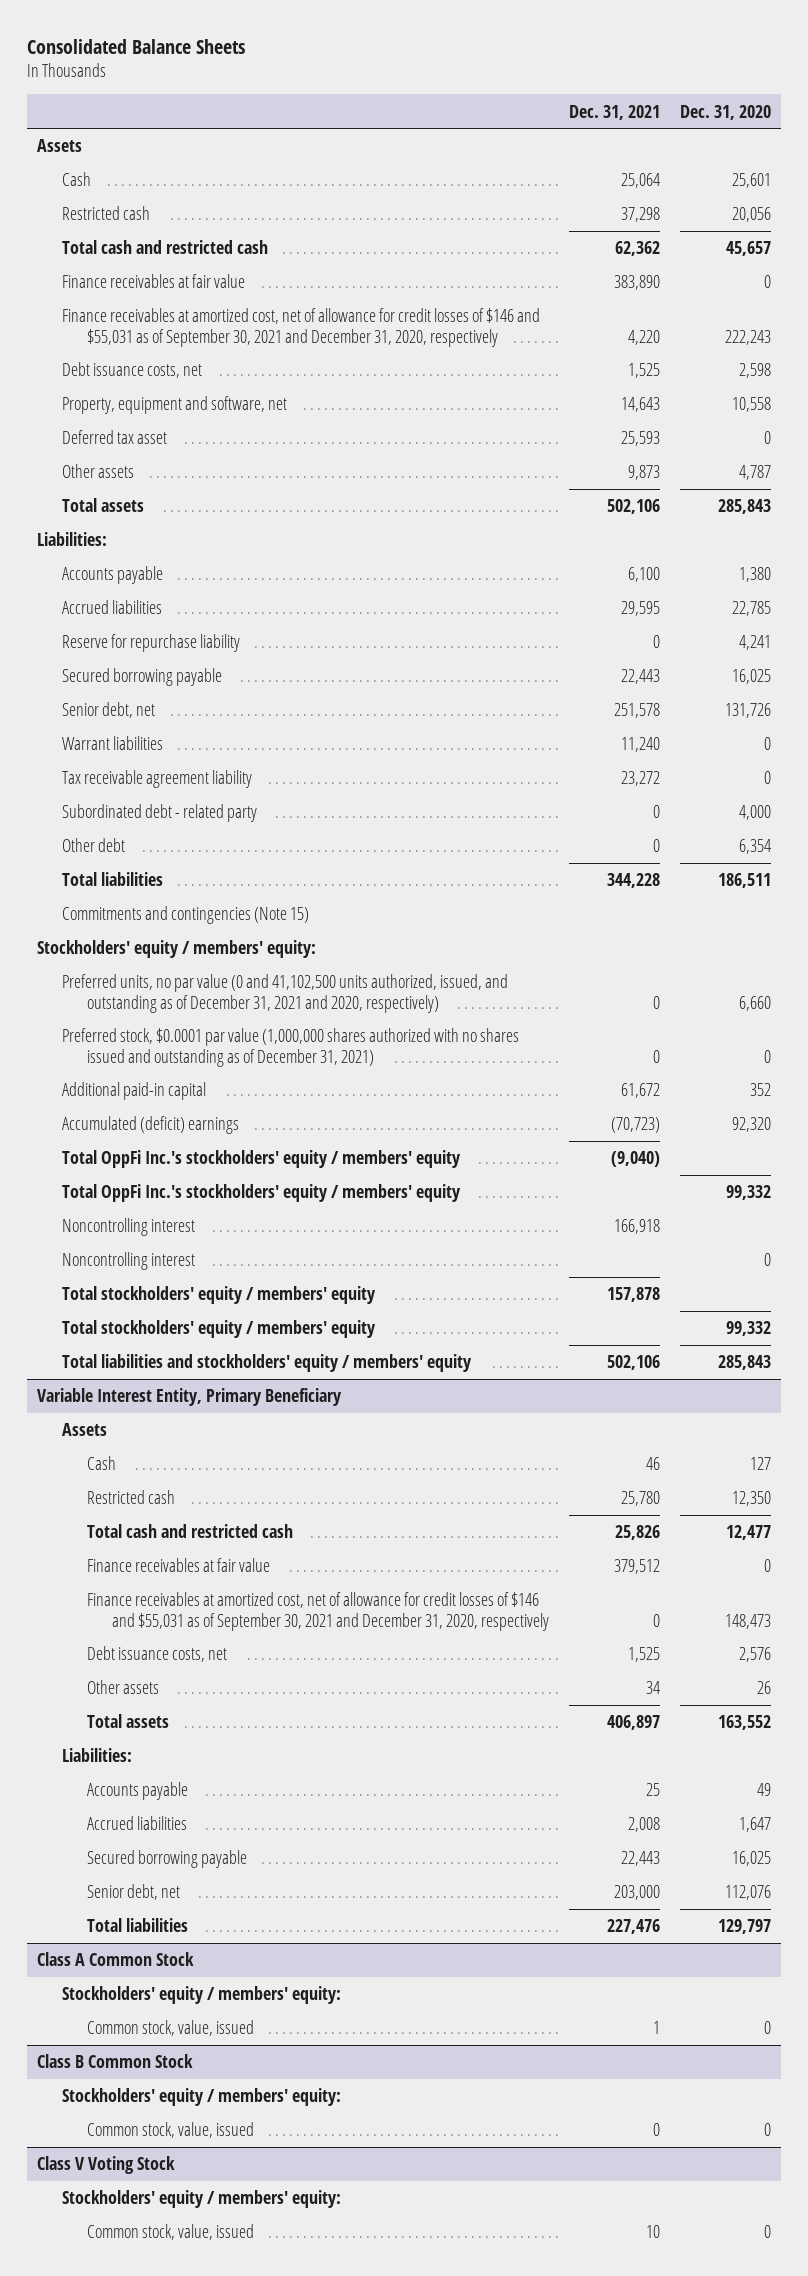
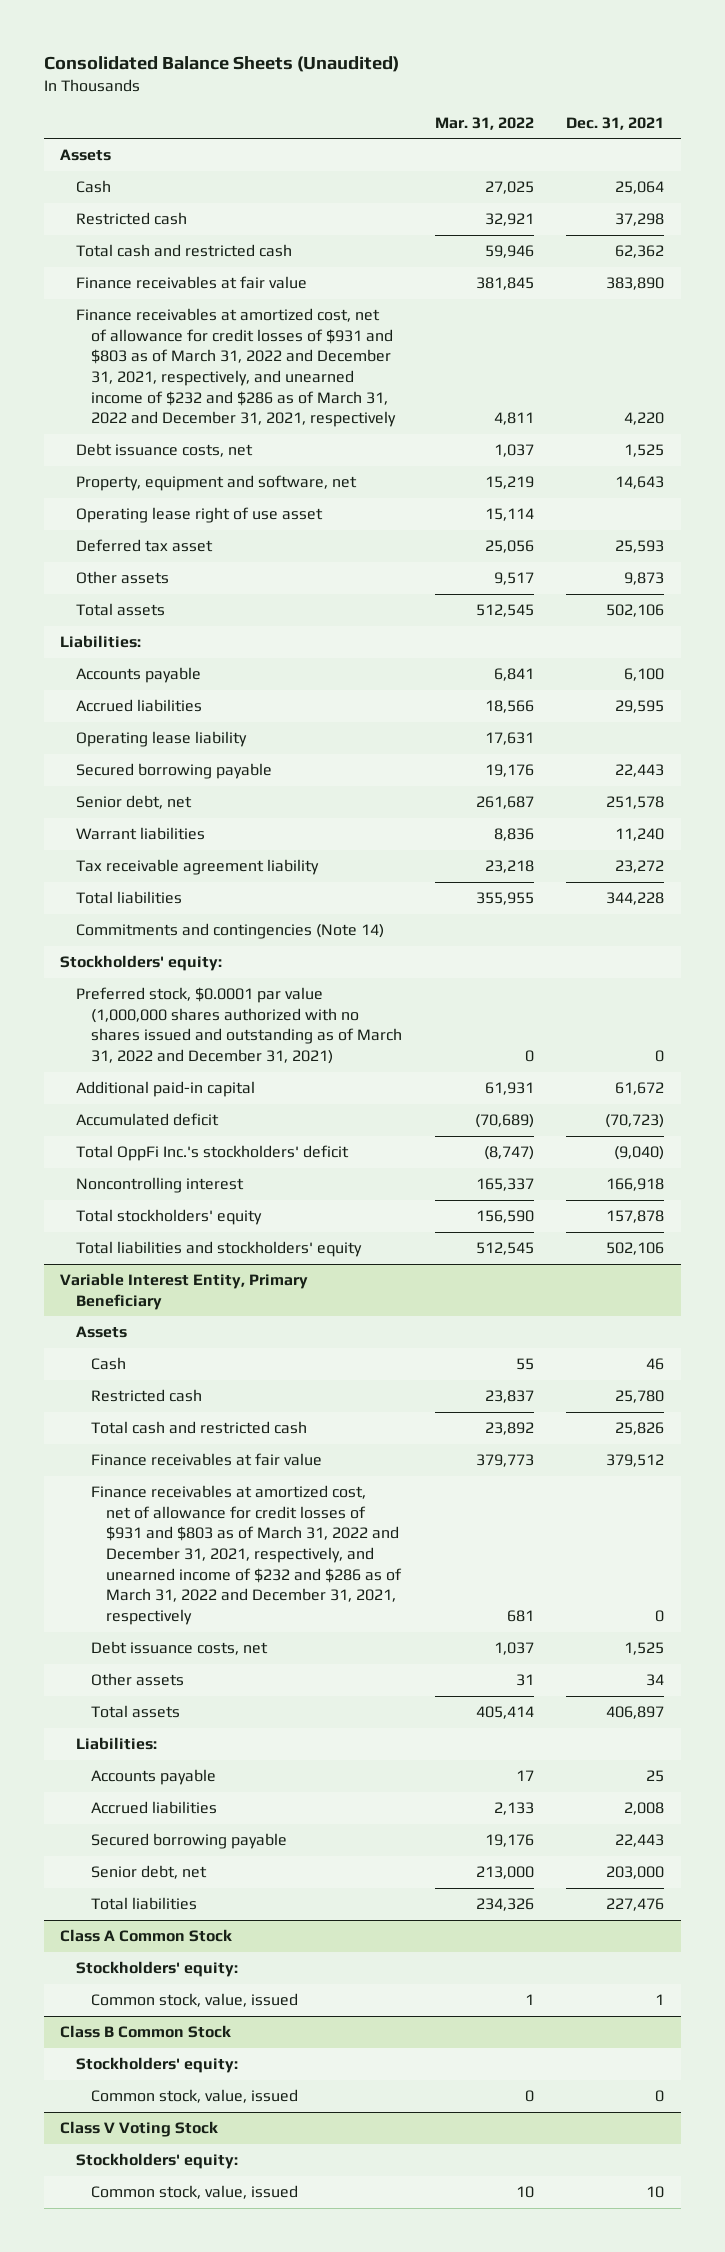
- Consolidated Balance Sheets
+ Consolidated Balance Sheets (Unaudited)
- | Dec. 31, 2021 | Dec. 31, 2020
+ | Mar. 31, 2022 | Dec. 31, 2021
- Finance receivables at amortized cost, net of allowance for credit losses of $146 and $55,031 as of September 30, 2021 and December 31, 2020, respectively | 4,220 | 222,243
+ Finance receivables at amortized cost, net of allowance for credit losses of $931 and $803 as of March 31, 2022 and December 31, 2021, respectively, and unearned income of $232 and $286 as of March 31, 2022 and December 31, 2021, respectively | 4,811 | 4,220
+ Operating lease right of use asset | 15,114 |
- Reserve for repurchase liability | 0 | 4,241
+ Operating lease liability | 17,631 |
- Subordinated debt - related party | 0 | 4,000
- Other debt | 0 | 6,354
- Commitments and contingencies (Note 15)
- Stockholders' equity / members' equity:
- Preferred units, no par value (0 and 41,102,500 units authorized, issued, and outstanding as of December 31, 2021 and 2020, respectively) | 0 | 6,660
- Preferred stock, $0.0001 par value (1,000,000 shares authorized with no shares issued and outstanding as of December 31, 2021) | 0 | 0
+ Commitments and contingencies (Note 14)
+ Stockholders' equity:
+ Preferred stock, $0.0001 par value (1,000,000 shares authorized with no shares issued and outstanding as of March 31, 2022 and December 31, 2021) | 0 | 0
- Accumulated (deficit) earnings | (70,723) | 92,320
- Total OppFi Inc.'s stockholders' equity / members' equity | (9,040) |
- Total OppFi Inc.'s stockholders' equity / members' equity | | 99,332
+ Accumulated deficit | (70,689) | (70,723)
+ Total OppFi Inc.'s stockholders' deficit | (8,747) | (9,040)
- Noncontrolling interest | | 0
- Total stockholders' equity / members' equity | 157,878 |
- Total stockholders' equity / members' equity | | 99,332
- Total liabilities and stockholders' equity / members' equity | 502,106 | 285,843
+ Total stockholders' equity | 156,590 | 157,878
+ Total liabilities and stockholders' equity | 512,545 | 502,106
@ Variable Interest Entity, Primary Beneficiary
- Finance receivables at amortized cost, net of allowance for credit losses of $146 and $55,031 as of September 30, 2021 and December 31, 2020, respectively | 0 | 148,473
+ Finance receivables at amortized cost, net of allowance for credit losses of $931 and $803 as of March 31, 2022 and December 31, 2021, respectively, and unearned income of $232 and $286 as of March 31, 2022 and December 31, 2021, respectively | 681 | 0
@ Class A Common Stock
- Stockholders' equity / members' equity:
+ Stockholders' equity:
@ Class B Common Stock
- Stockholders' equity / members' equity:
+ Stockholders' equity:
@ Class V Voting Stock
- Stockholders' equity / members' equity:
+ Stockholders' equity:

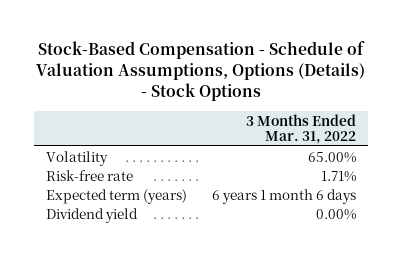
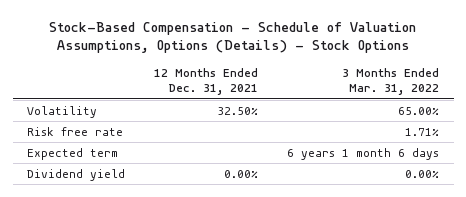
- | 3 Months Ended Mar. 31, 2022
+ | 12 Months Ended Dec. 31, 2021 | 3 Months Ended Mar. 31, 2022
- Risk-free rate | 1.71%
- Expected term (years) | 6 years 1 month 6 days
+ Risk free rate | | 1.71%
+ Expected term | | 6 years 1 month 6 days

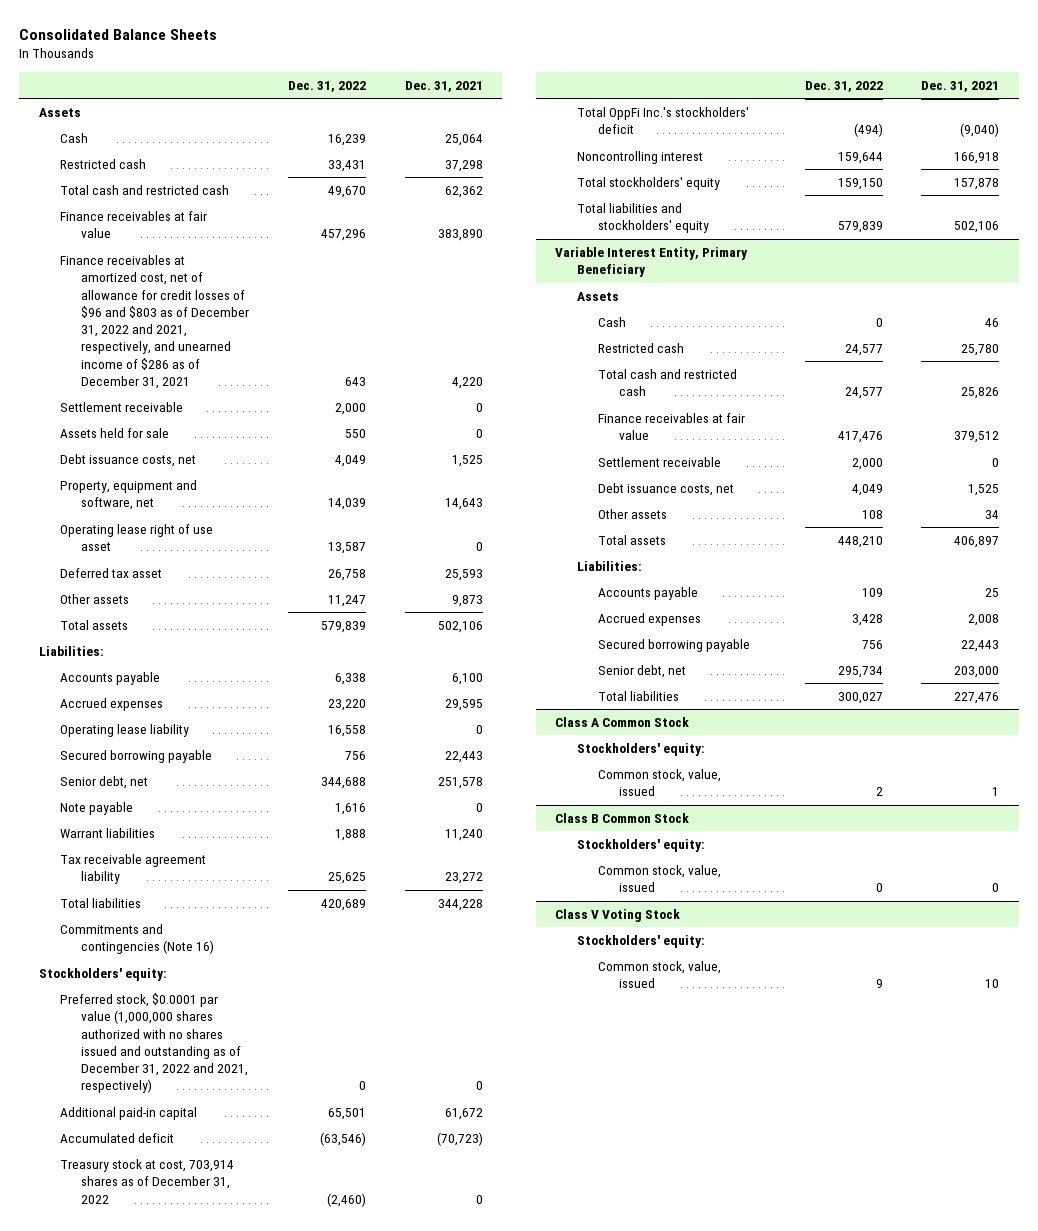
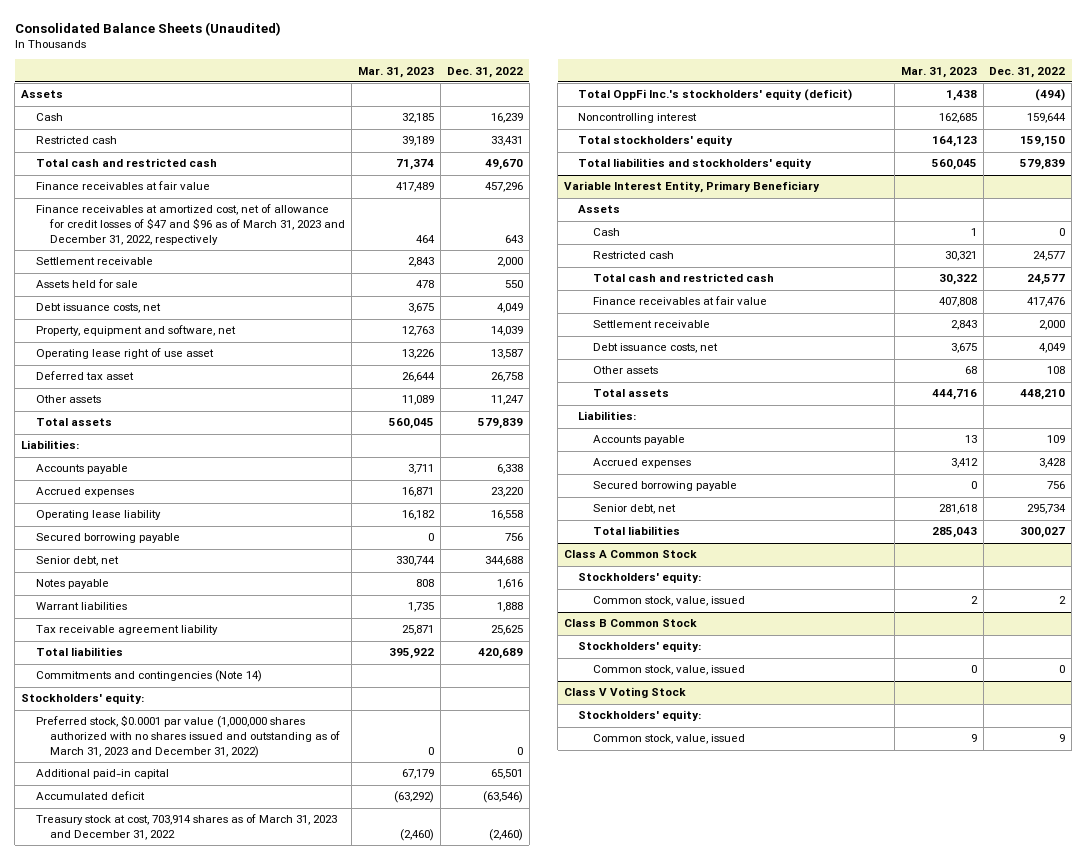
- Consolidated Balance Sheets
+ Consolidated Balance Sheets (Unaudited)
- | Dec. 31, 2022 | Dec. 31, 2021
+ | Mar. 31, 2023 | Dec. 31, 2022
- Finance receivables at amortized cost, net of allowance for credit losses of $96 and $803 as of December 31, 2022 and 2021, respectively, and unearned income of $286 as of December 31, 2021 | 643 | 4,220
+ Finance receivables at amortized cost, net of allowance for credit losses of $47 and $96 as of March 31, 2023 and December 31, 2022, respectively | 464 | 643
- Note payable | 1,616 | 0
+ Notes payable | 808 | 1,616
- Commitments and contingencies (Note 16)
+ Commitments and contingencies (Note 14)
- Preferred stock, $0.0001 par value (1,000,000 shares authorized with no shares issued and outstanding as of December 31, 2022 and 2021, respectively) | 0 | 0
+ Preferred stock, $0.0001 par value (1,000,000 shares authorized with no shares issued and outstanding as of March 31, 2023 and December 31, 2022) | 0 | 0
- Treasury stock at cost, 703,914 shares as of December 31, 2022 | (2,460) | 0
- Total OppFi Inc.'s stockholders' deficit | (494) | (9,040)
+ Treasury stock at cost, 703,914 shares as of March 31, 2023 and December 31, 2022 | (2,460) | (2,460)
+ Total OppFi Inc.'s stockholders' equity (deficit) | 1,438 | (494)

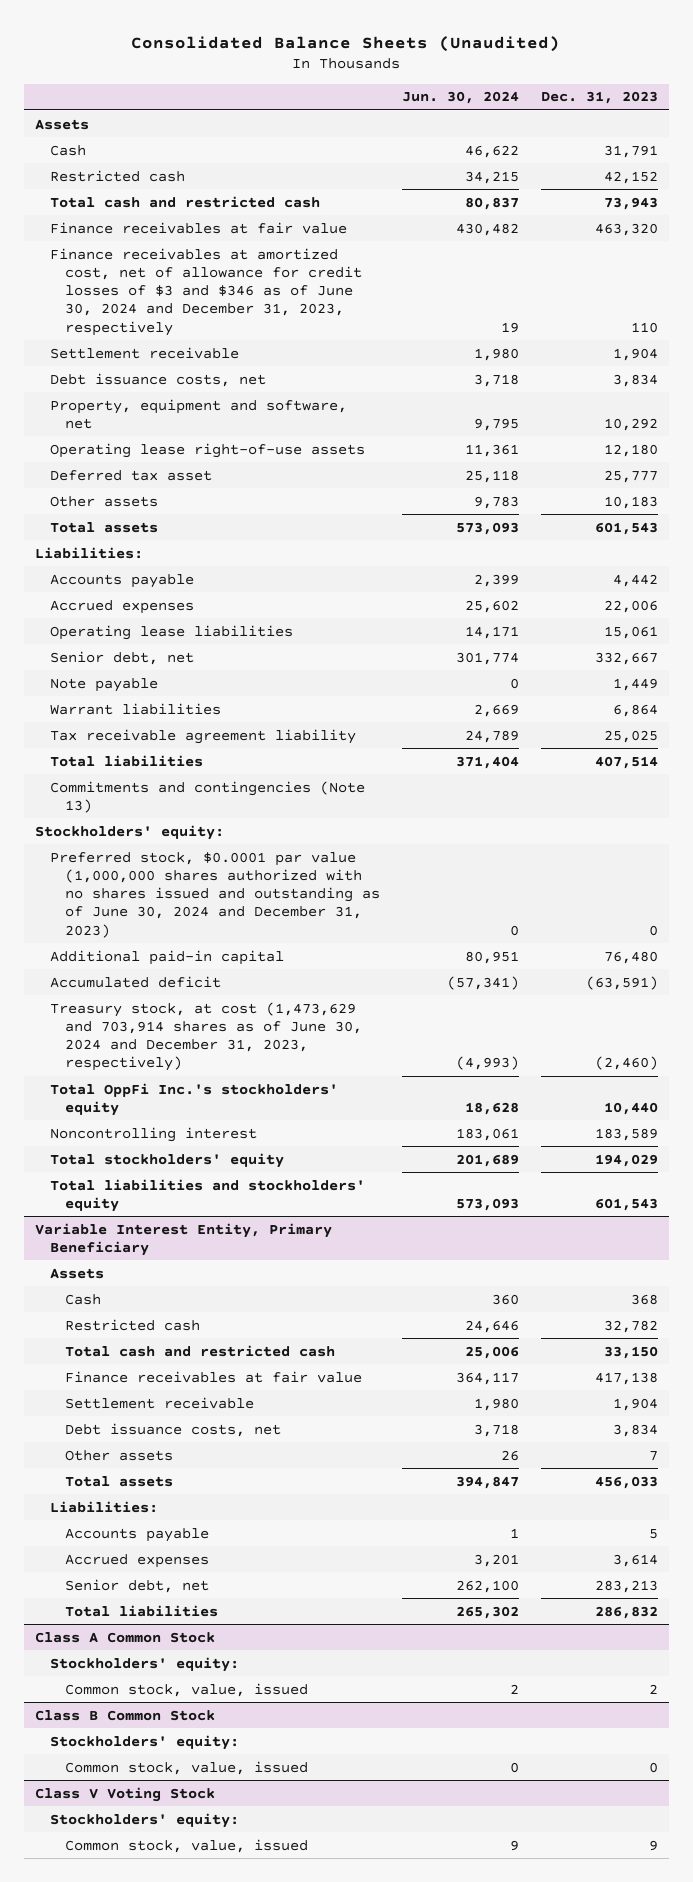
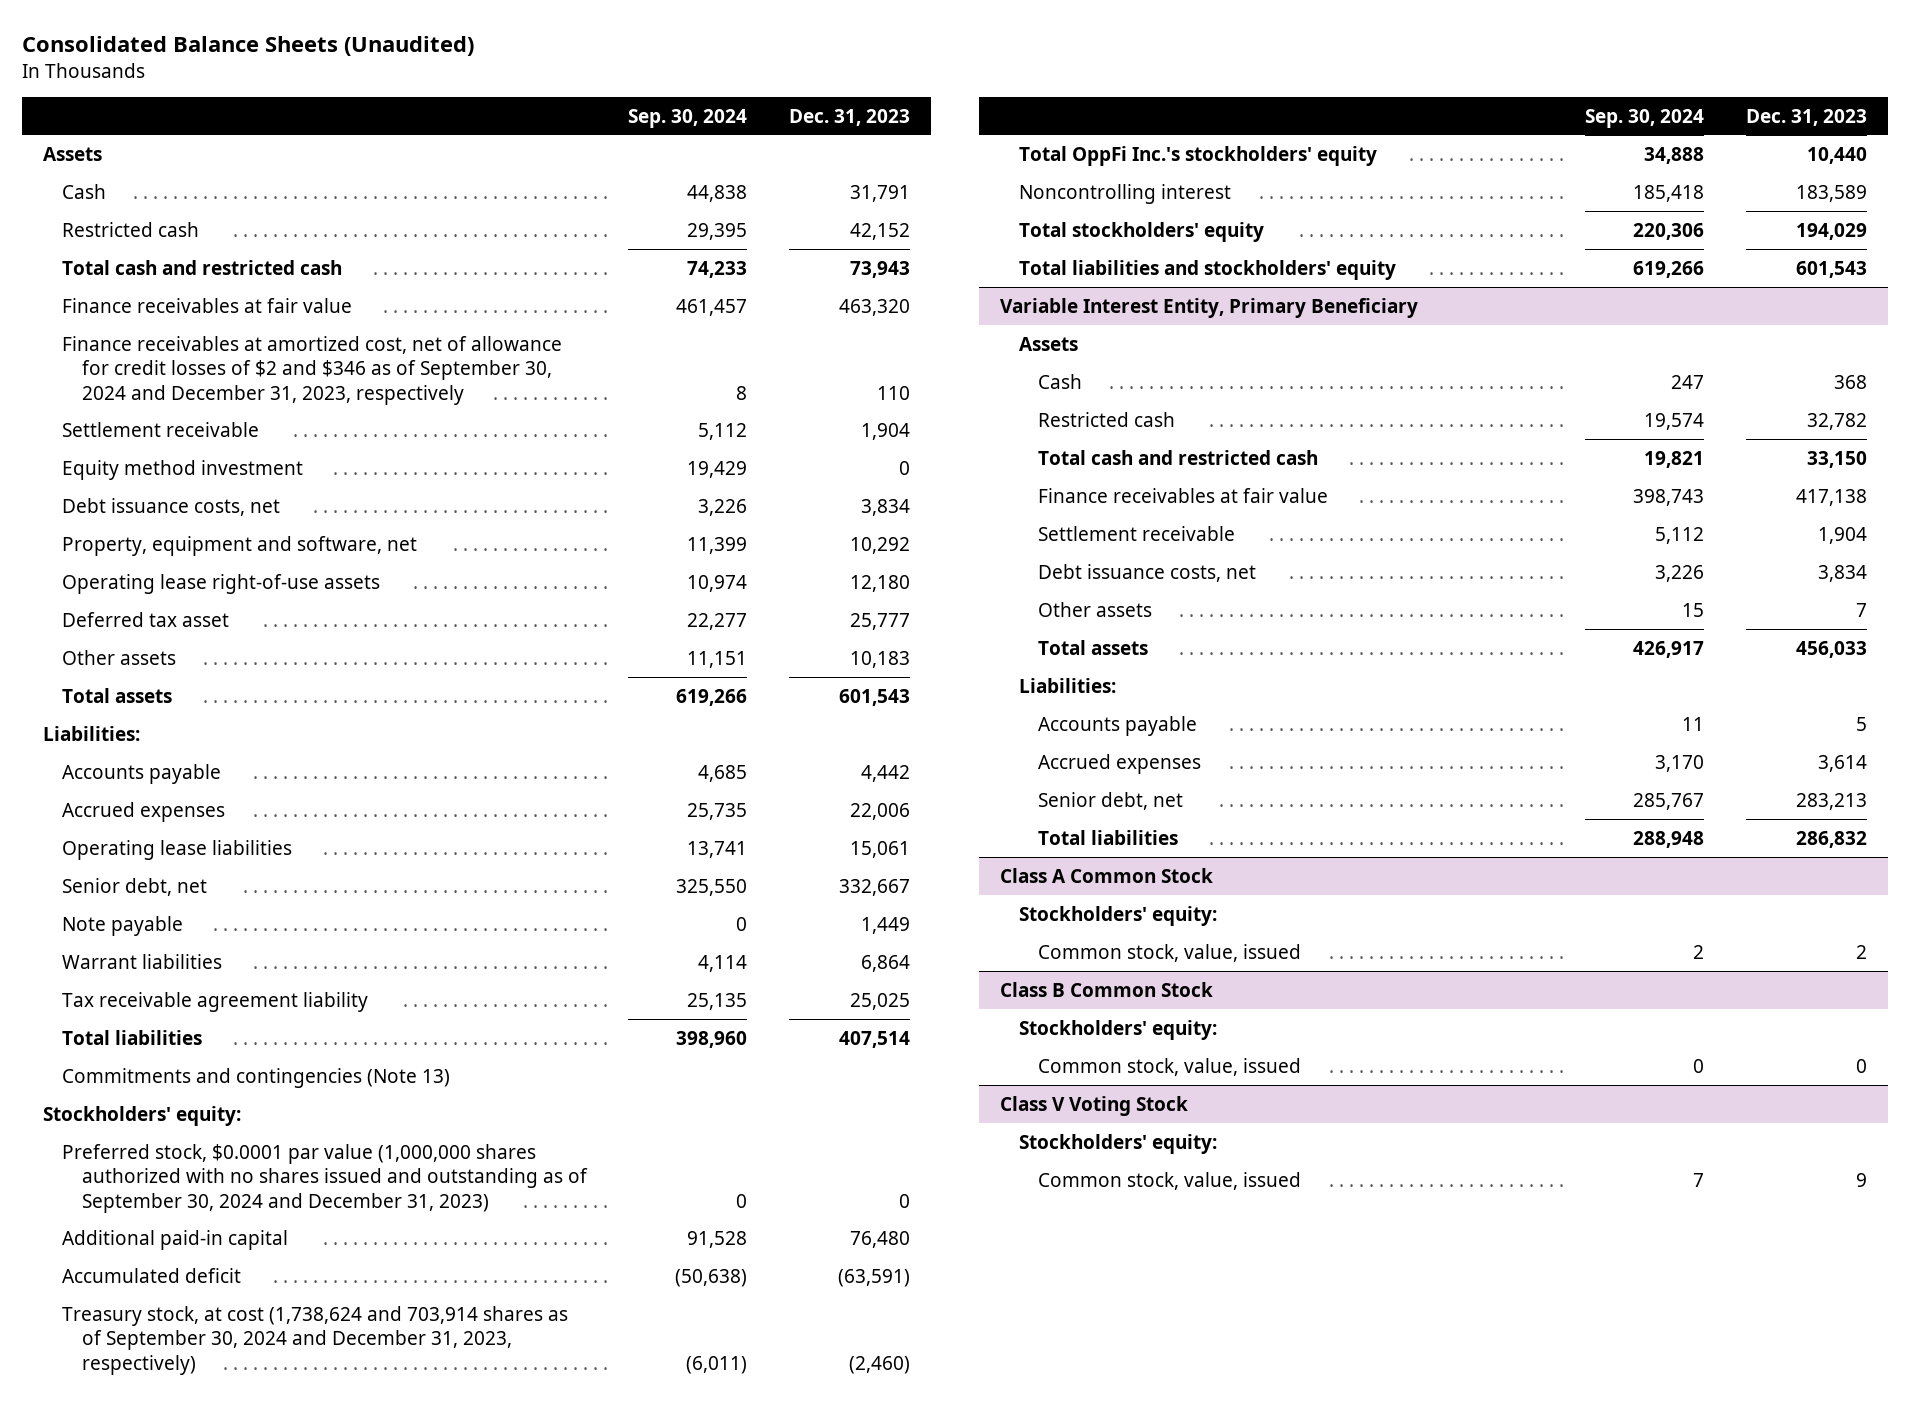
- | Jun. 30, 2024 | Dec. 31, 2023
+ | Sep. 30, 2024 | Dec. 31, 2023
- Finance receivables at amortized cost, net of allowance for credit losses of $3 and $346 as of June 30, 2024 and December 31, 2023, respectively | 19 | 110
+ Finance receivables at amortized cost, net of allowance for credit losses of $2 and $346 as of September 30, 2024 and December 31, 2023, respectively | 8 | 110
+ Equity method investment | 19,429 | 0
- Preferred stock, $0.0001 par value (1,000,000 shares authorized with no shares issued and outstanding as of June 30, 2024 and December 31, 2023) | 0 | 0
+ Preferred stock, $0.0001 par value (1,000,000 shares authorized with no shares issued and outstanding as of September 30, 2024 and December 31, 2023) | 0 | 0
- Treasury stock, at cost (1,473,629 and 703,914 shares as of June 30, 2024 and December 31, 2023, respectively) | (4,993) | (2,460)
+ Treasury stock, at cost (1,738,624 and 703,914 shares as of September 30, 2024 and December 31, 2023, respectively) | (6,011) | (2,460)

